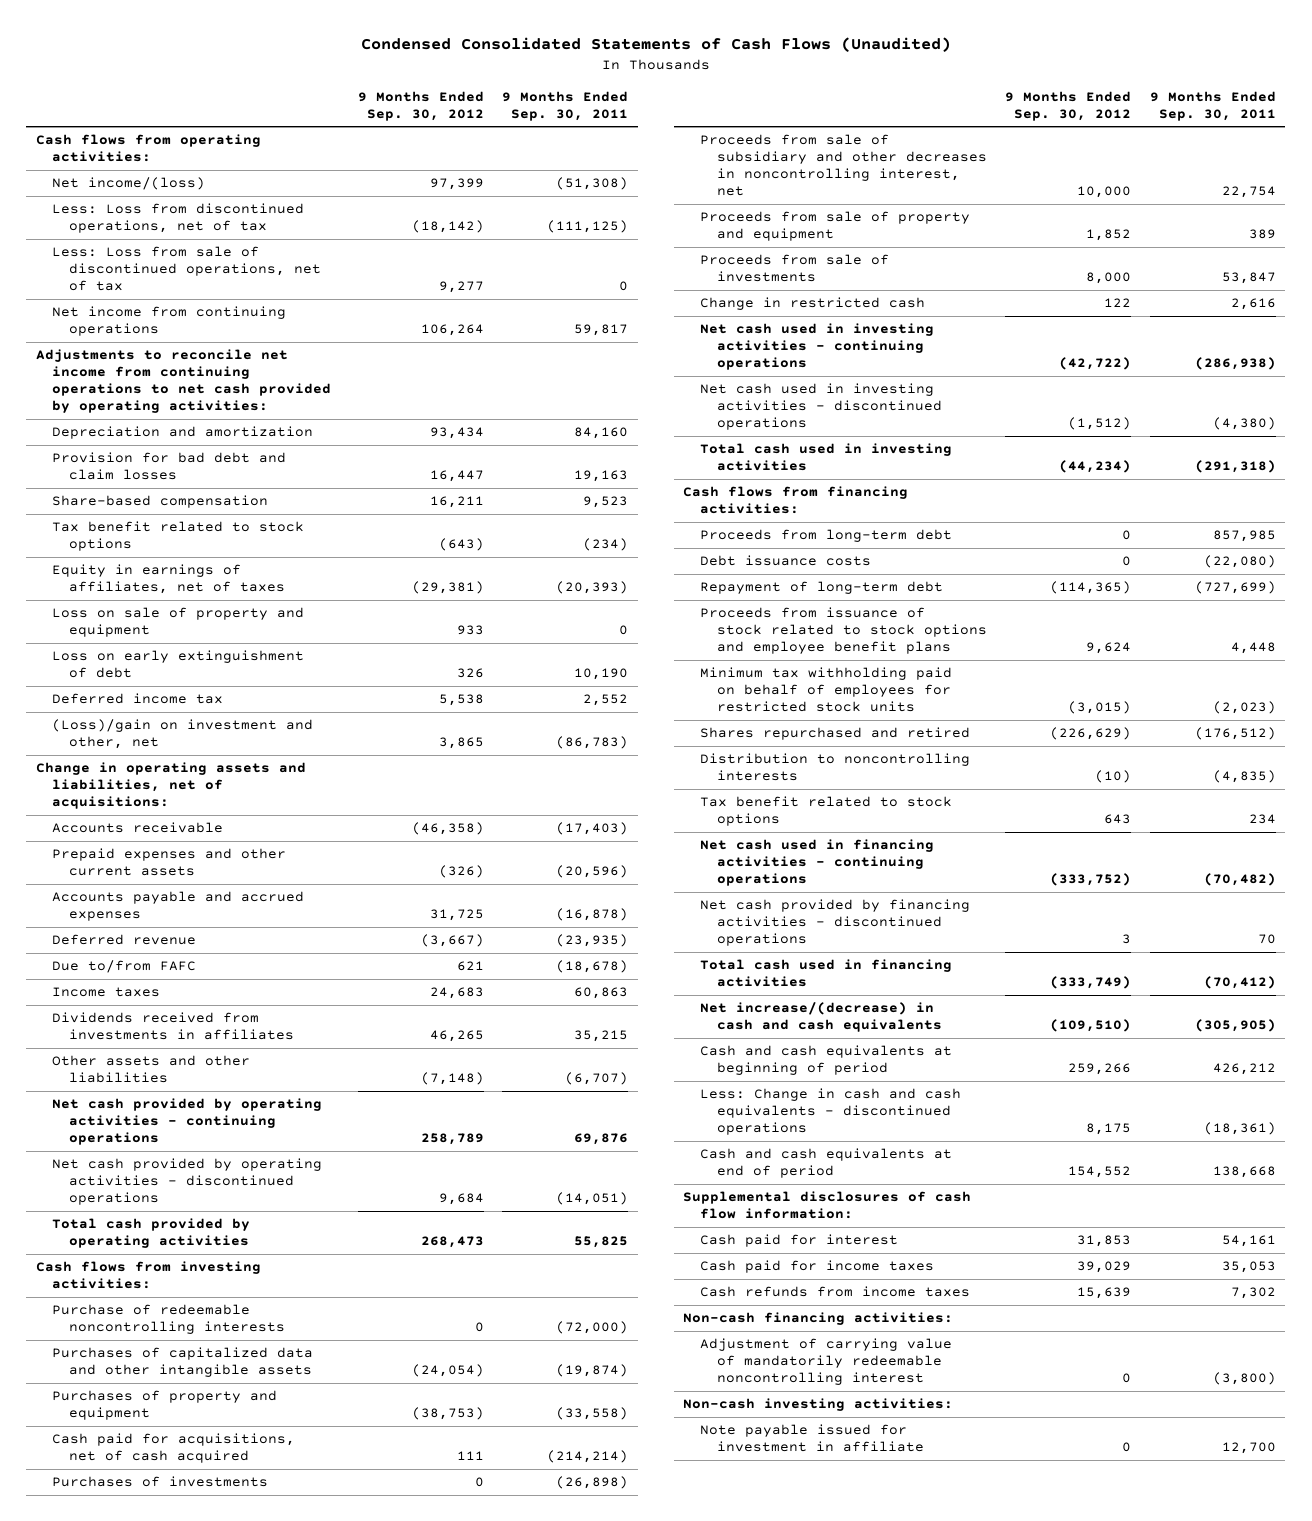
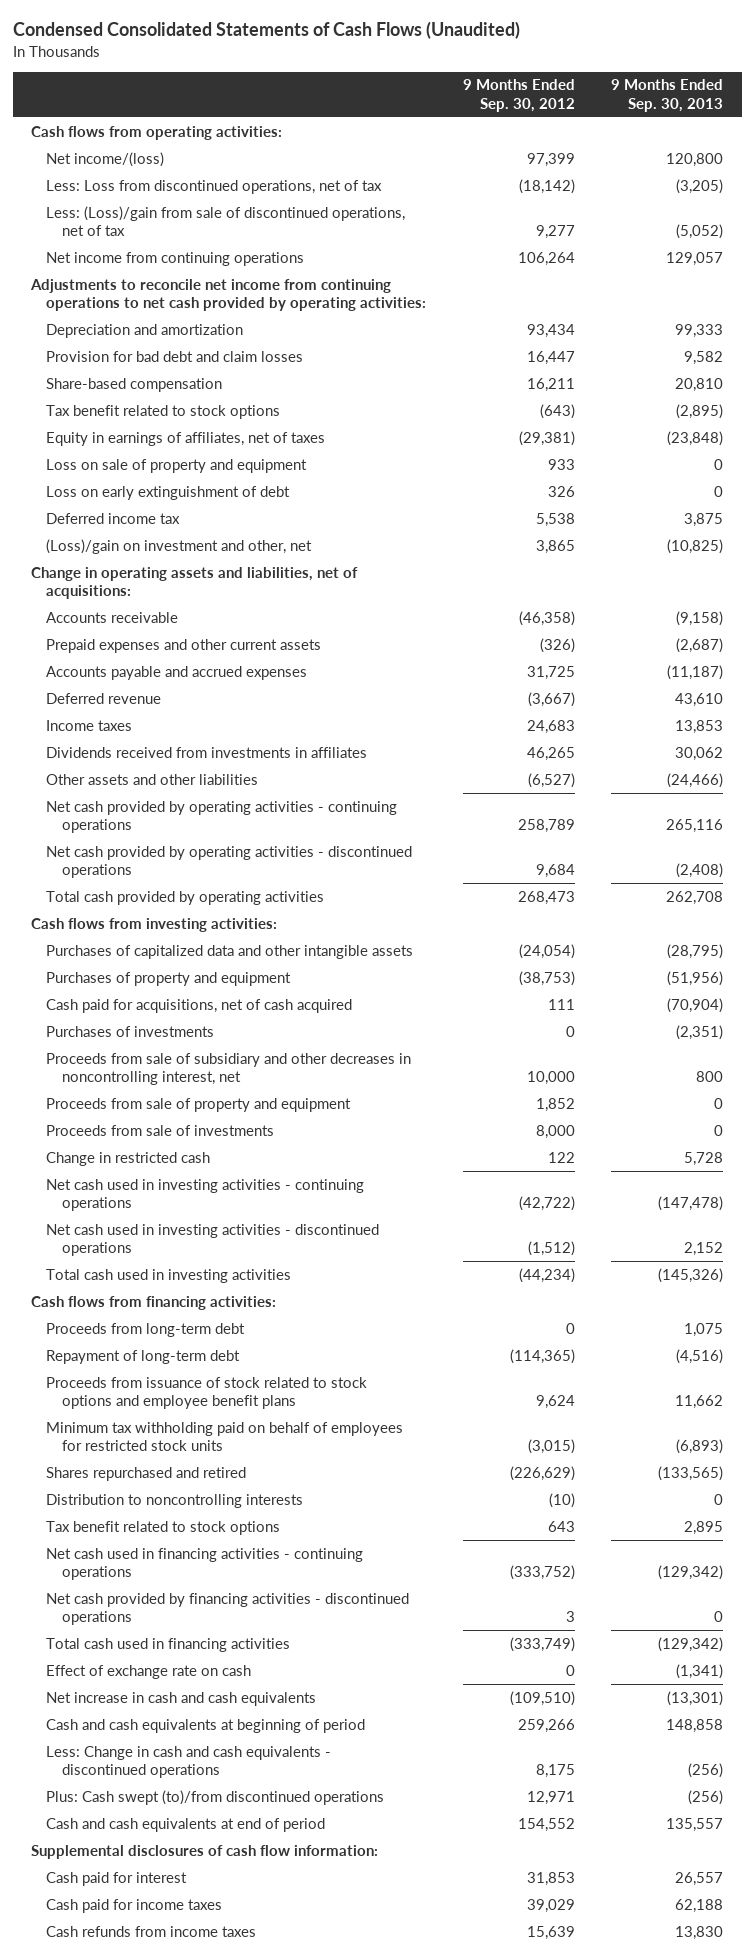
- | 9 Months Ended Sep. 30, 2012 | 9 Months Ended Sep. 30, 2011
+ | 9 Months Ended Sep. 30, 2012 | 9 Months Ended Sep. 30, 2013
- Less: Loss from sale of discontinued operations, net of tax | 9,277 | 0
+ Less: (Loss)/gain from sale of discontinued operations, net of tax | 9,277 | (5,052)
- Due to/from FAFC | 621 | (18,678)
- Other assets and other liabilities | (7,148) | (6,707)
+ Other assets and other liabilities | (6,527) | (24,466)
- Purchase of redeemable noncontrolling interests | 0 | (72,000)
- Debt issuance costs | 0 | (22,080)
- Net increase/(decrease) in cash and cash equivalents | (109,510) | (305,905)
+ Effect of exchange rate on cash | 0 | (1,341)
+ Net increase in cash and cash equivalents | (109,510) | (13,301)
+ Plus: Cash swept (to)/from discontinued operations | 12,971 | (256)
- Non-cash financing activities:
- Adjustment of carrying value of mandatorily redeemable noncontrolling interest | 0 | (3,800)
- Non-cash investing activities:
- Note payable issued for investment in affiliate | 0 | 12,700

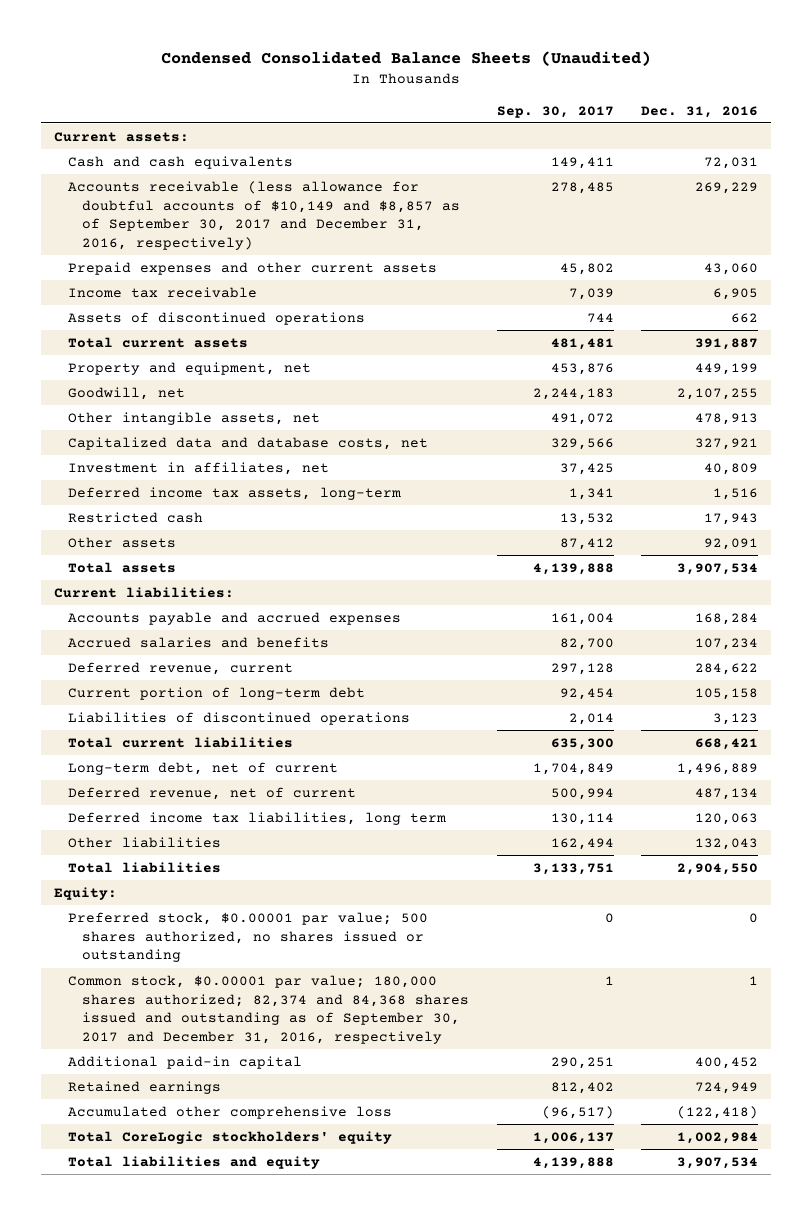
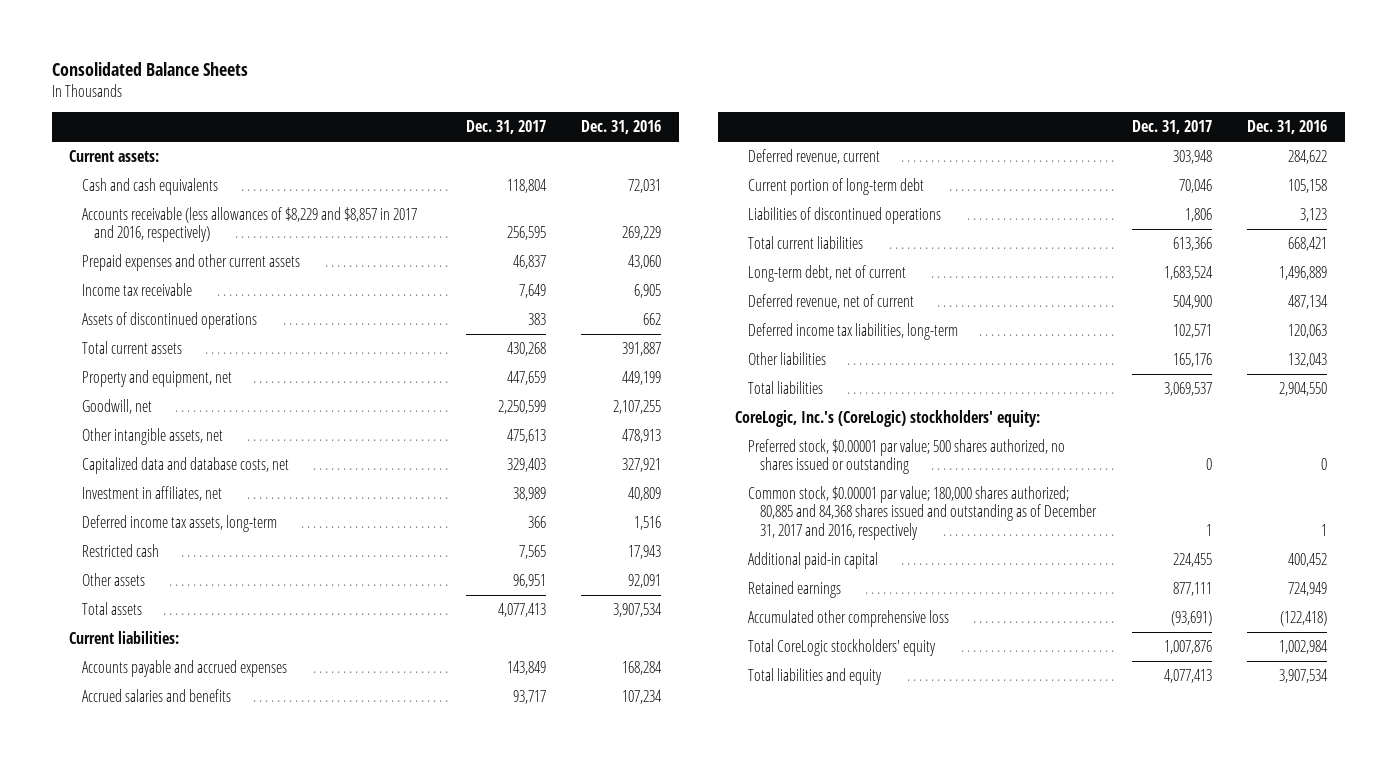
- Condensed Consolidated Balance Sheets (Unaudited)
+ Consolidated Balance Sheets
- | Sep. 30, 2017 | Dec. 31, 2016
+ | Dec. 31, 2017 | Dec. 31, 2016
- Accounts receivable (less allowance for doubtful accounts of $10,149 and $8,857 as of September 30, 2017 and December 31, 2016, respectively) | 278,485 | 269,229
+ Accounts receivable (less allowances of $8,229 and $8,857 in 2017 and 2016, respectively) | 256,595 | 269,229
- Deferred income tax liabilities, long term | 130,114 | 120,063
+ Deferred income tax liabilities, long-term | 102,571 | 120,063
- Equity:
+ CoreLogic, Inc.'s (CoreLogic) stockholders' equity:
- Common stock, $0.00001 par value; 180,000 shares authorized; 82,374 and 84,368 shares issued and outstanding as of September 30, 2017 and December 31, 2016, respectively | 1 | 1
+ Common stock, $0.00001 par value; 180,000 shares authorized; 80,885 and 84,368 shares issued and outstanding as of December 31, 2017 and 2016, respectively | 1 | 1

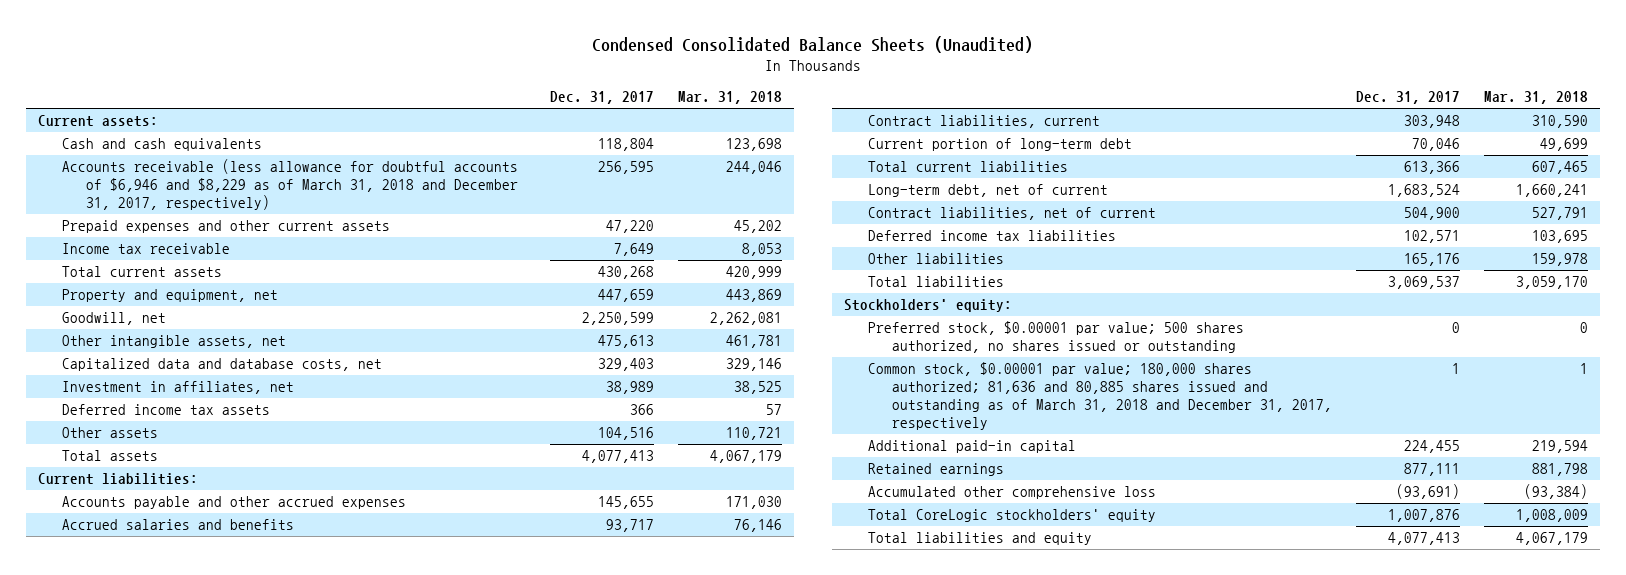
- Consolidated Balance Sheets
+ Condensed Consolidated Balance Sheets (Unaudited)
- | Dec. 31, 2017 | Dec. 31, 2016
+ | Dec. 31, 2017 | Mar. 31, 2018
- Accounts receivable (less allowances of $8,229 and $8,857 in 2017 and 2016, respectively) | 256,595 | 269,229
- Prepaid expenses and other current assets | 46,837 | 43,060
+ Accounts receivable (less allowance for doubtful accounts of $6,946 and $8,229 as of March 31, 2018 and December 31, 2017, respectively) | 256,595 | 244,046
+ Prepaid expenses and other current assets | 47,220 | 45,202
- Assets of discontinued operations | 383 | 662
- Deferred income tax assets, long-term | 366 | 1,516
- Restricted cash | 7,565 | 17,943
- Other assets | 96,951 | 92,091
+ Deferred income tax assets | 366 | 57
+ Other assets | 104,516 | 110,721
- Accounts payable and accrued expenses | 143,849 | 168,284
+ Accounts payable and other accrued expenses | 145,655 | 171,030
- Deferred revenue, current | 303,948 | 284,622
+ Contract liabilities, current | 303,948 | 310,590
- Liabilities of discontinued operations | 1,806 | 3,123
- Deferred revenue, net of current | 504,900 | 487,134
- Deferred income tax liabilities, long-term | 102,571 | 120,063
+ Contract liabilities, net of current | 504,900 | 527,791
+ Deferred income tax liabilities | 102,571 | 103,695
- CoreLogic, Inc.'s (CoreLogic) stockholders' equity:
+ Stockholders' equity:
- Common stock, $0.00001 par value; 180,000 shares authorized; 80,885 and 84,368 shares issued and outstanding as of December 31, 2017 and 2016, respectively | 1 | 1
+ Common stock, $0.00001 par value; 180,000 shares authorized; 81,636 and 80,885 shares issued and outstanding as of March 31, 2018 and December 31, 2017, respectively | 1 | 1

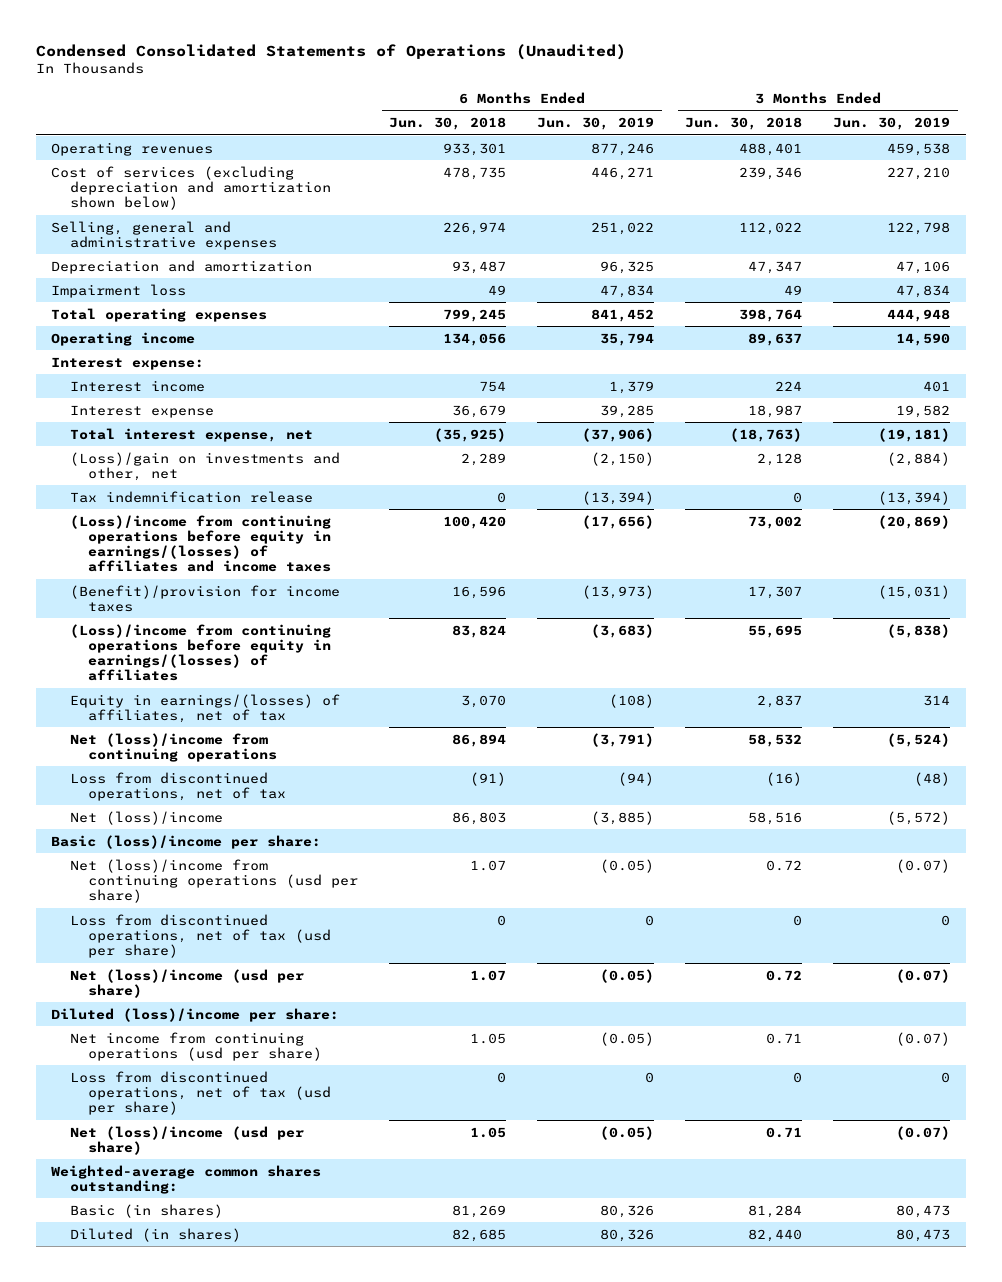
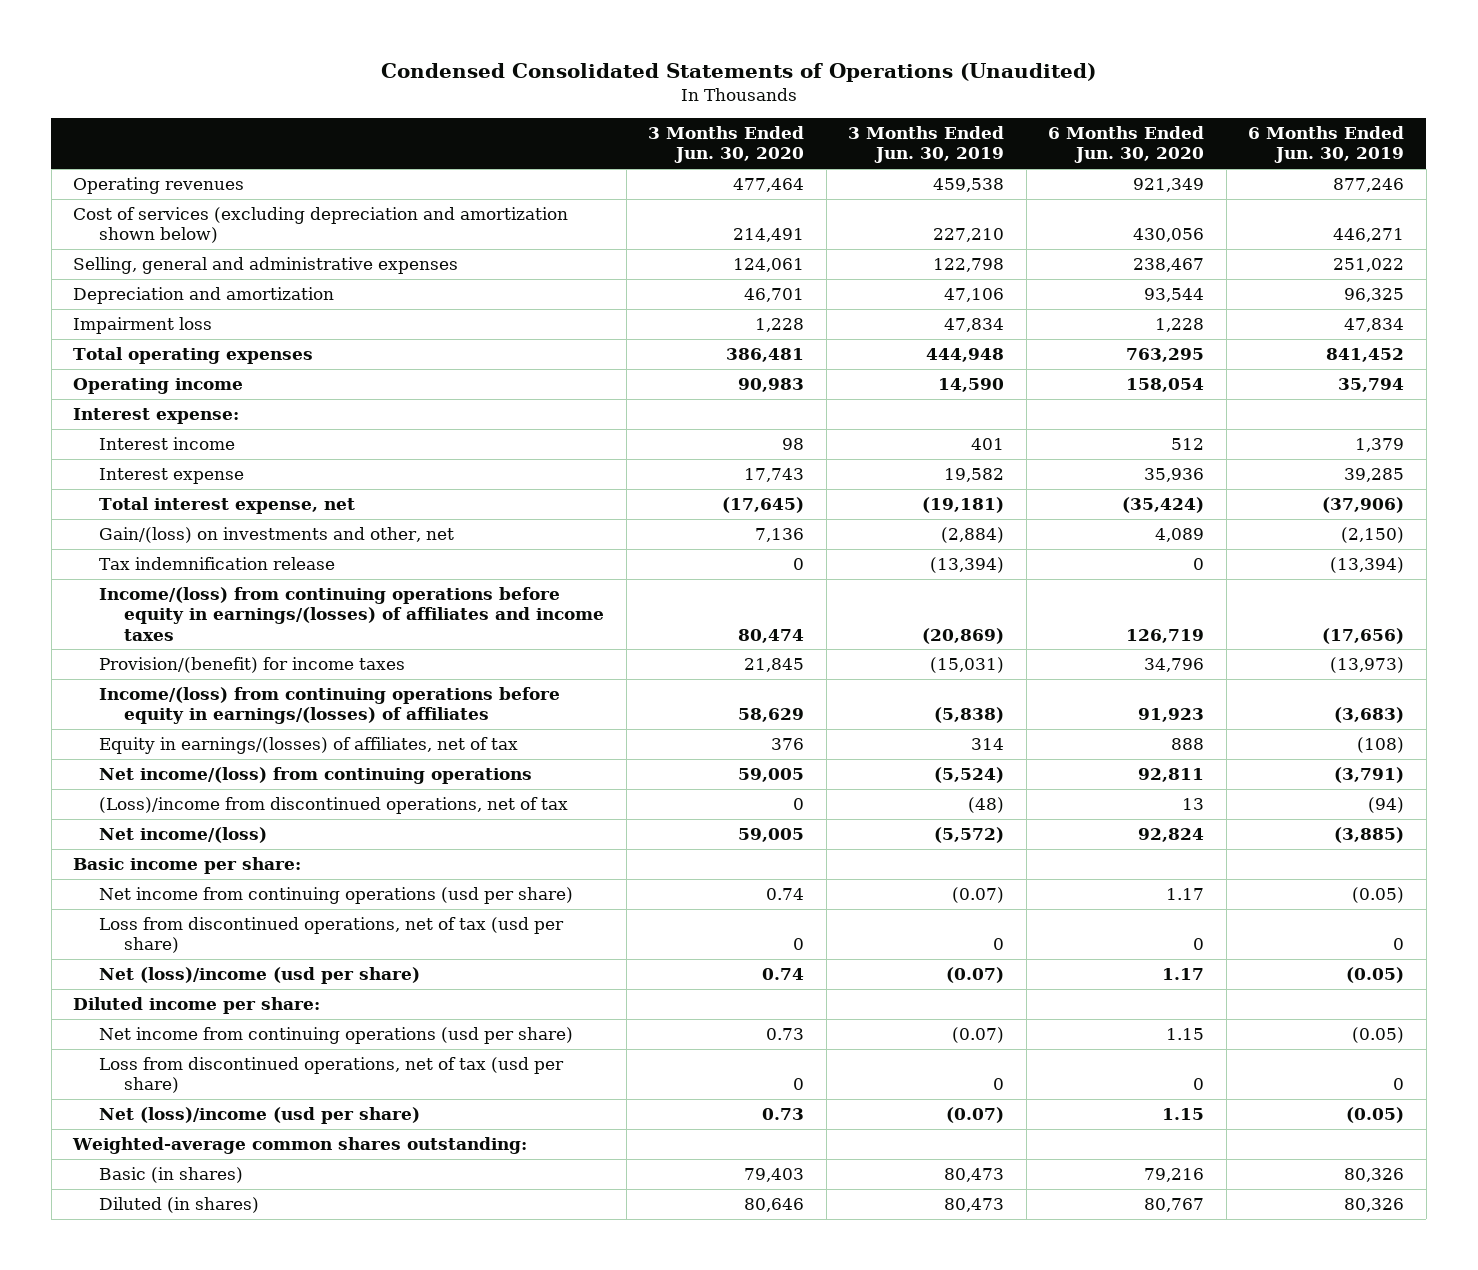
- | 6 Months Ended Jun. 30, 2018 | 6 Months Ended Jun. 30, 2019 | 3 Months Ended Jun. 30, 2018 | 3 Months Ended Jun. 30, 2019
+ | 3 Months Ended Jun. 30, 2020 | 3 Months Ended Jun. 30, 2019 | 6 Months Ended Jun. 30, 2020 | 6 Months Ended Jun. 30, 2019
- (Loss)/gain on investments and other, net | 2,289 | (2,150) | 2,128 | (2,884)
+ Gain/(loss) on investments and other, net | 7,136 | (2,884) | 4,089 | (2,150)
- (Loss)/income from continuing operations before equity in earnings/(losses) of affiliates and income taxes | 100,420 | (17,656) | 73,002 | (20,869)
- (Benefit)/provision for income taxes | 16,596 | (13,973) | 17,307 | (15,031)
- (Loss)/income from continuing operations before equity in earnings/(losses) of affiliates | 83,824 | (3,683) | 55,695 | (5,838)
+ Income/(loss) from continuing operations before equity in earnings/(losses) of affiliates and income taxes | 80,474 | (20,869) | 126,719 | (17,656)
+ Provision/(benefit) for income taxes | 21,845 | (15,031) | 34,796 | (13,973)
+ Income/(loss) from continuing operations before equity in earnings/(losses) of affiliates | 58,629 | (5,838) | 91,923 | (3,683)
- Net (loss)/income from continuing operations | 86,894 | (3,791) | 58,532 | (5,524)
- Loss from discontinued operations, net of tax | (91) | (94) | (16) | (48)
- Net (loss)/income | 86,803 | (3,885) | 58,516 | (5,572)
- Basic (loss)/income per share:
- Net (loss)/income from continuing operations (usd per share) | 1.07 | (0.05) | 0.72 | (0.07)
+ Net income/(loss) from continuing operations | 59,005 | (5,524) | 92,811 | (3,791)
+ (Loss)/income from discontinued operations, net of tax | 0 | (48) | 13 | (94)
+ Net income/(loss) | 59,005 | (5,572) | 92,824 | (3,885)
+ Basic income per share:
+ Net income from continuing operations (usd per share) | 0.74 | (0.07) | 1.17 | (0.05)
- Diluted (loss)/income per share:
+ Diluted income per share:

